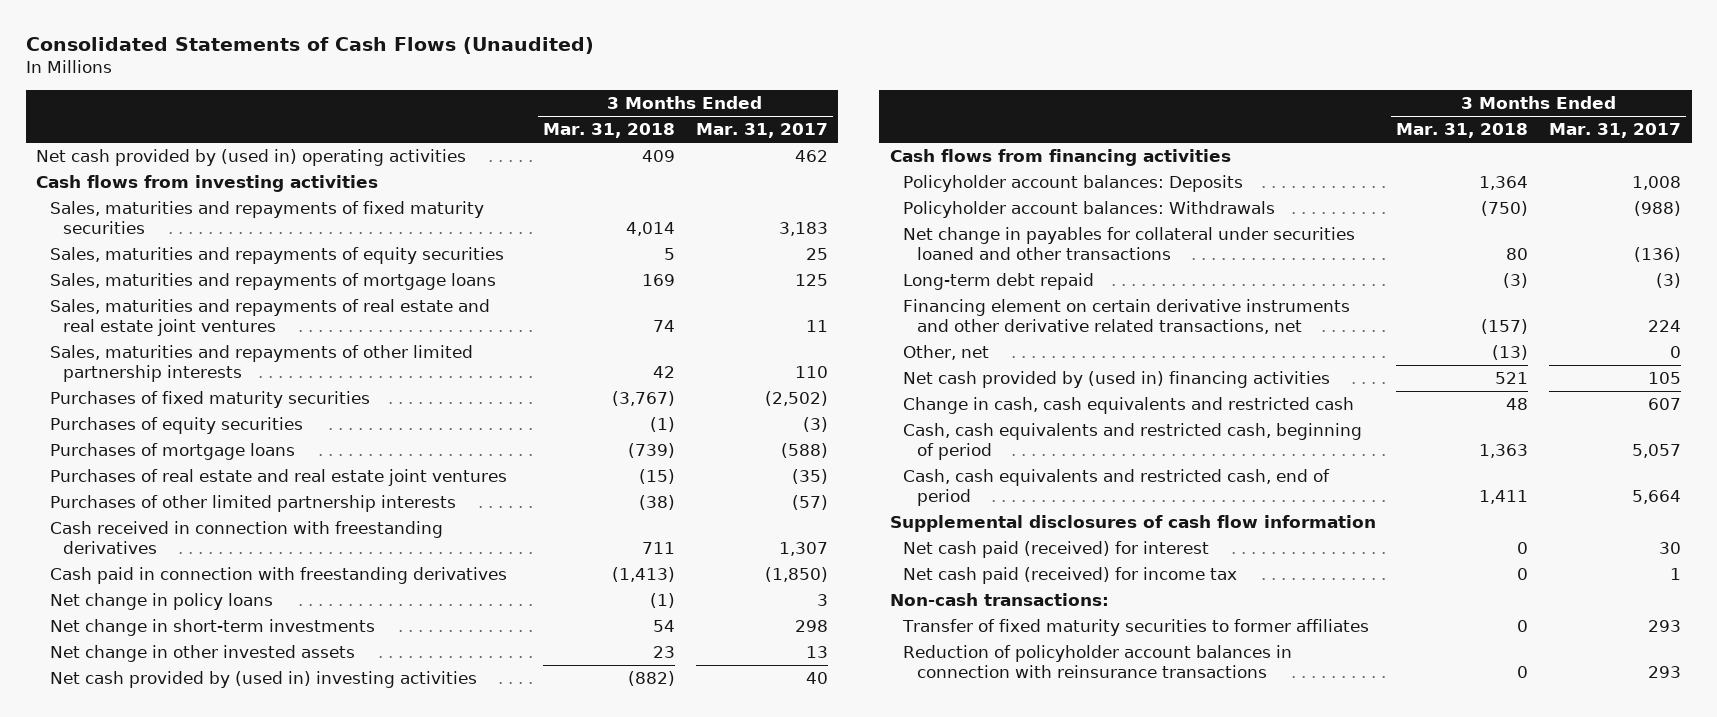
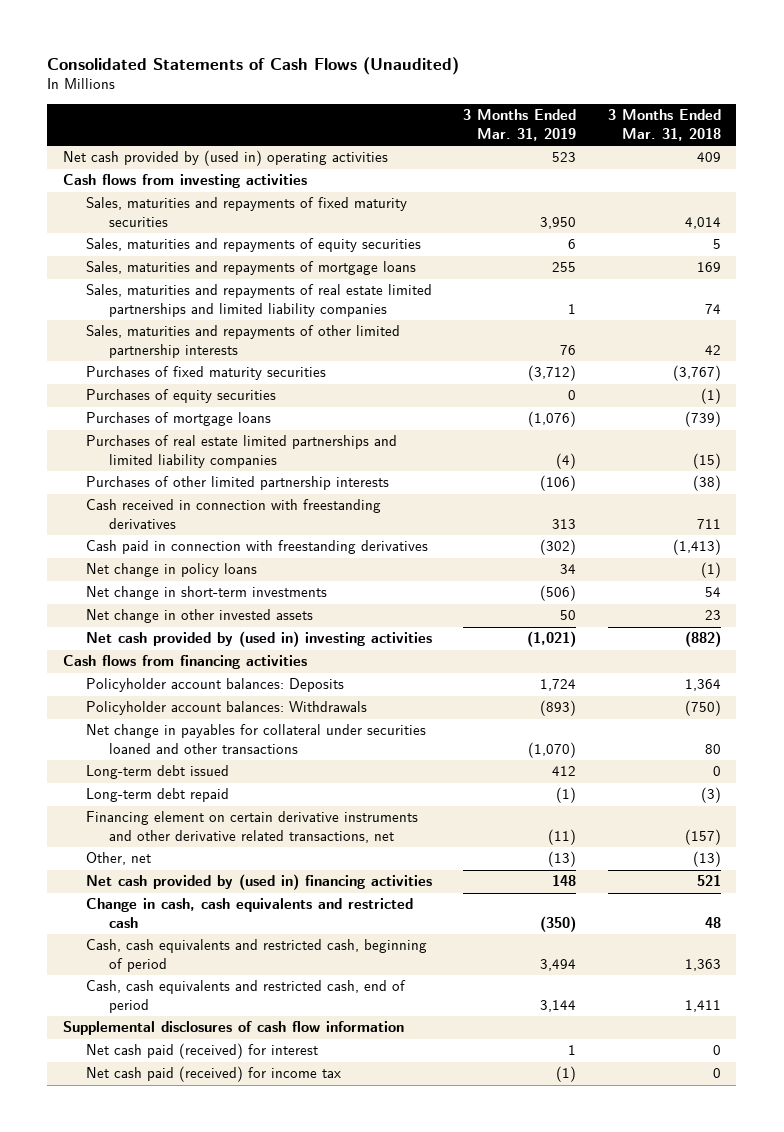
- | 3 Months Ended Mar. 31, 2018 | 3 Months Ended Mar. 31, 2017
+ | 3 Months Ended Mar. 31, 2019 | 3 Months Ended Mar. 31, 2018
- Sales, maturities and repayments of real estate and real estate joint ventures | 74 | 11
+ Sales, maturities and repayments of real estate limited partnerships and limited liability companies | 1 | 74
- Purchases of real estate and real estate joint ventures | (15) | (35)
+ Purchases of real estate limited partnerships and limited liability companies | (4) | (15)
+ Long-term debt issued | 412 | 0
- Non-cash transactions:
- Transfer of fixed maturity securities to former affiliates | 0 | 293
- Reduction of policyholder account balances in connection with reinsurance transactions | 0 | 293

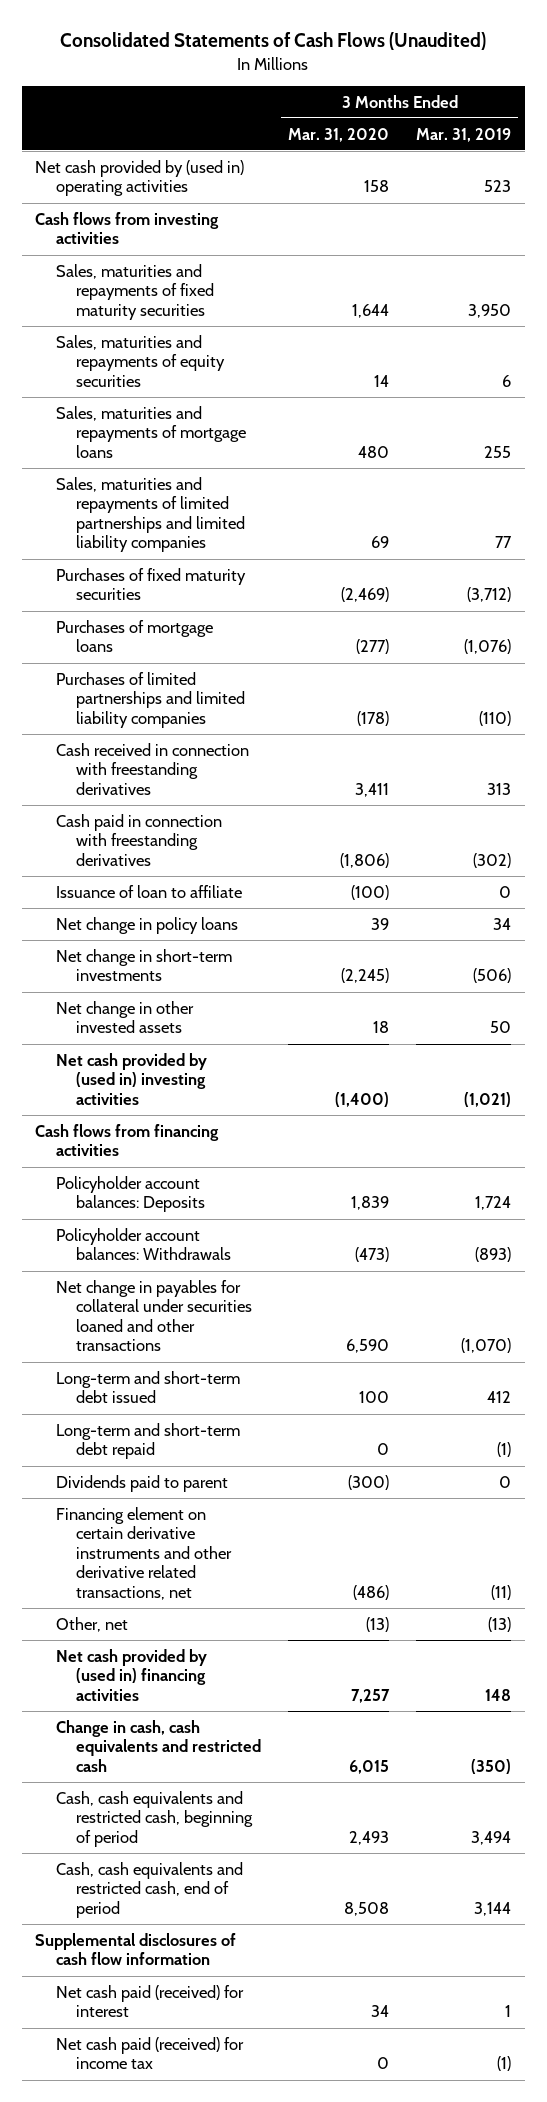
- | 3 Months Ended Mar. 31, 2019 | 3 Months Ended Mar. 31, 2018
+ | 3 Months Ended Mar. 31, 2020 | 3 Months Ended Mar. 31, 2019
- Sales, maturities and repayments of real estate limited partnerships and limited liability companies | 1 | 74
- Sales, maturities and repayments of other limited partnership interests | 76 | 42
+ Sales, maturities and repayments of limited partnerships and limited liability companies | 69 | 77
- Purchases of equity securities | 0 | (1)
- Purchases of real estate limited partnerships and limited liability companies | (4) | (15)
- Purchases of other limited partnership interests | (106) | (38)
+ Purchases of limited partnerships and limited liability companies | (178) | (110)
+ Issuance of loan to affiliate | (100) | 0
- Long-term debt issued | 412 | 0
- Long-term debt repaid | (1) | (3)
+ Long-term and short-term debt issued | 100 | 412
+ Long-term and short-term debt repaid | 0 | (1)
+ Dividends paid to parent | (300) | 0

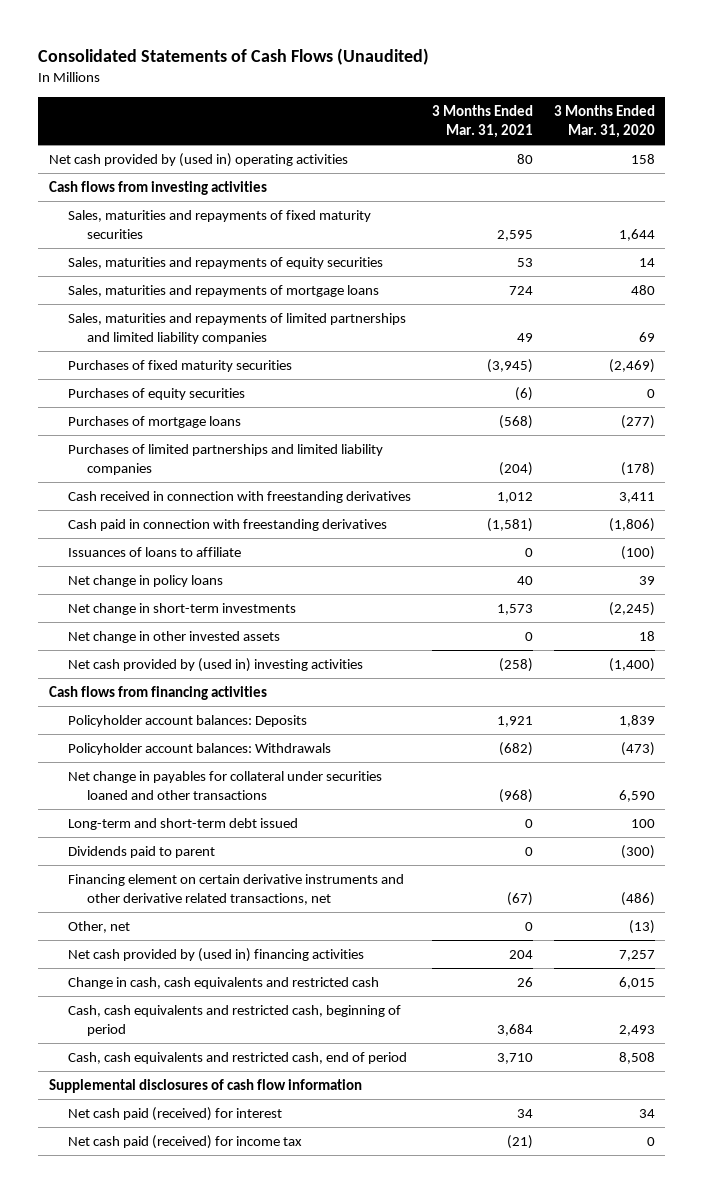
- | 3 Months Ended Mar. 31, 2020 | 3 Months Ended Mar. 31, 2019
+ | 3 Months Ended Mar. 31, 2021 | 3 Months Ended Mar. 31, 2020
+ Purchases of equity securities | (6) | 0
- Issuance of loan to affiliate | (100) | 0
+ Issuances of loans to affiliate | 0 | (100)
- Long-term and short-term debt repaid | 0 | (1)

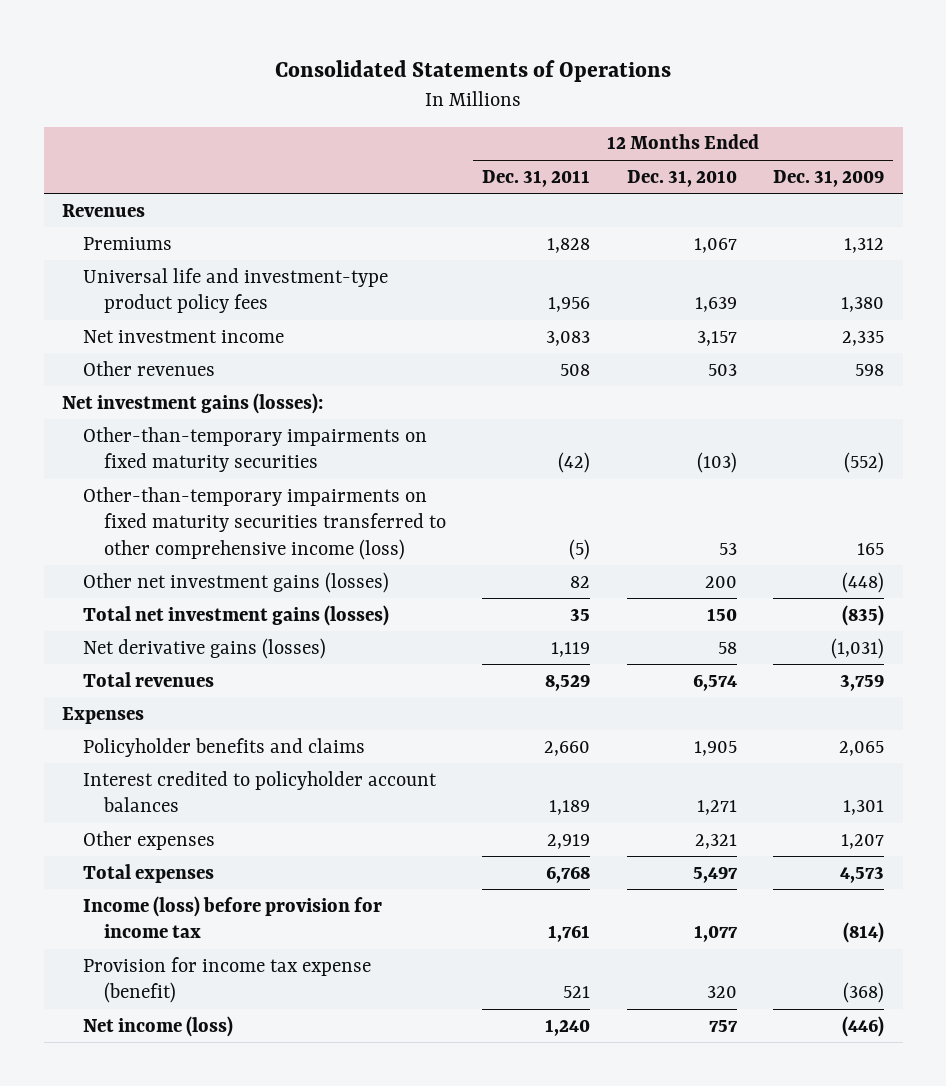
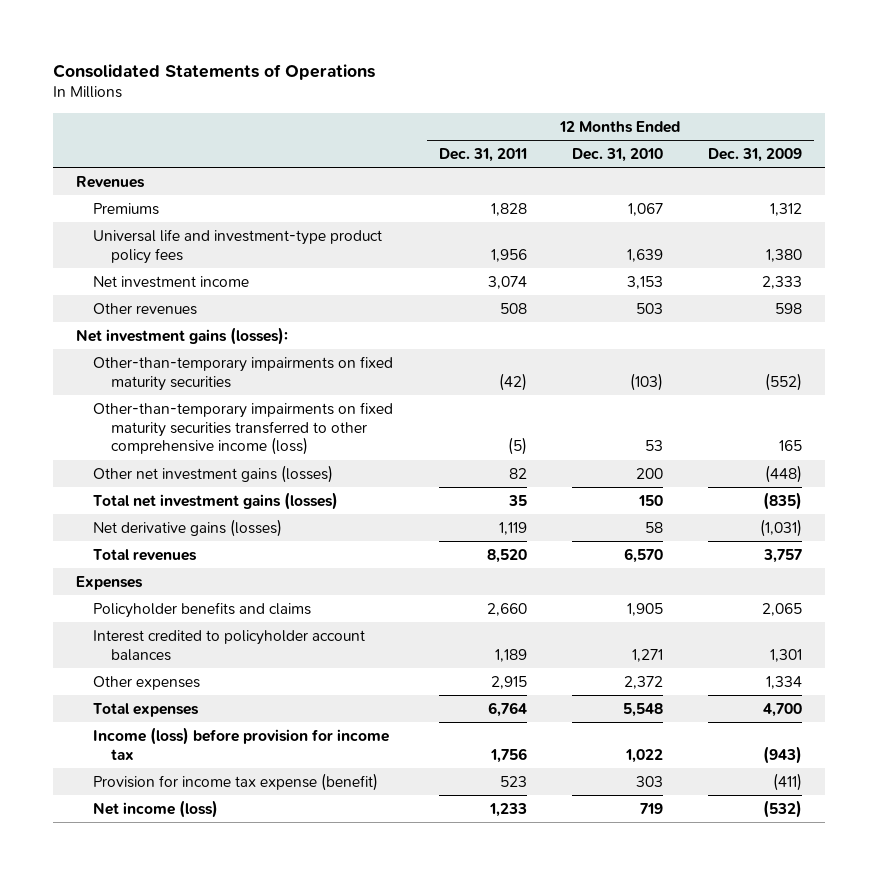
- Net investment income | 3,083 | 3,157 | 2,335
+ Net investment income | 3,074 | 3,153 | 2,333
- Total revenues | 8,529 | 6,574 | 3,759
+ Total revenues | 8,520 | 6,570 | 3,757
- Other expenses | 2,919 | 2,321 | 1,207
- Total expenses | 6,768 | 5,497 | 4,573
- Income (loss) before provision for income tax | 1,761 | 1,077 | (814)
- Provision for income tax expense (benefit) | 521 | 320 | (368)
- Net income (loss) | 1,240 | 757 | (446)
+ Other expenses | 2,915 | 2,372 | 1,334
+ Total expenses | 6,764 | 5,548 | 4,700
+ Income (loss) before provision for income tax | 1,756 | 1,022 | (943)
+ Provision for income tax expense (benefit) | 523 | 303 | (411)
+ Net income (loss) | 1,233 | 719 | (532)

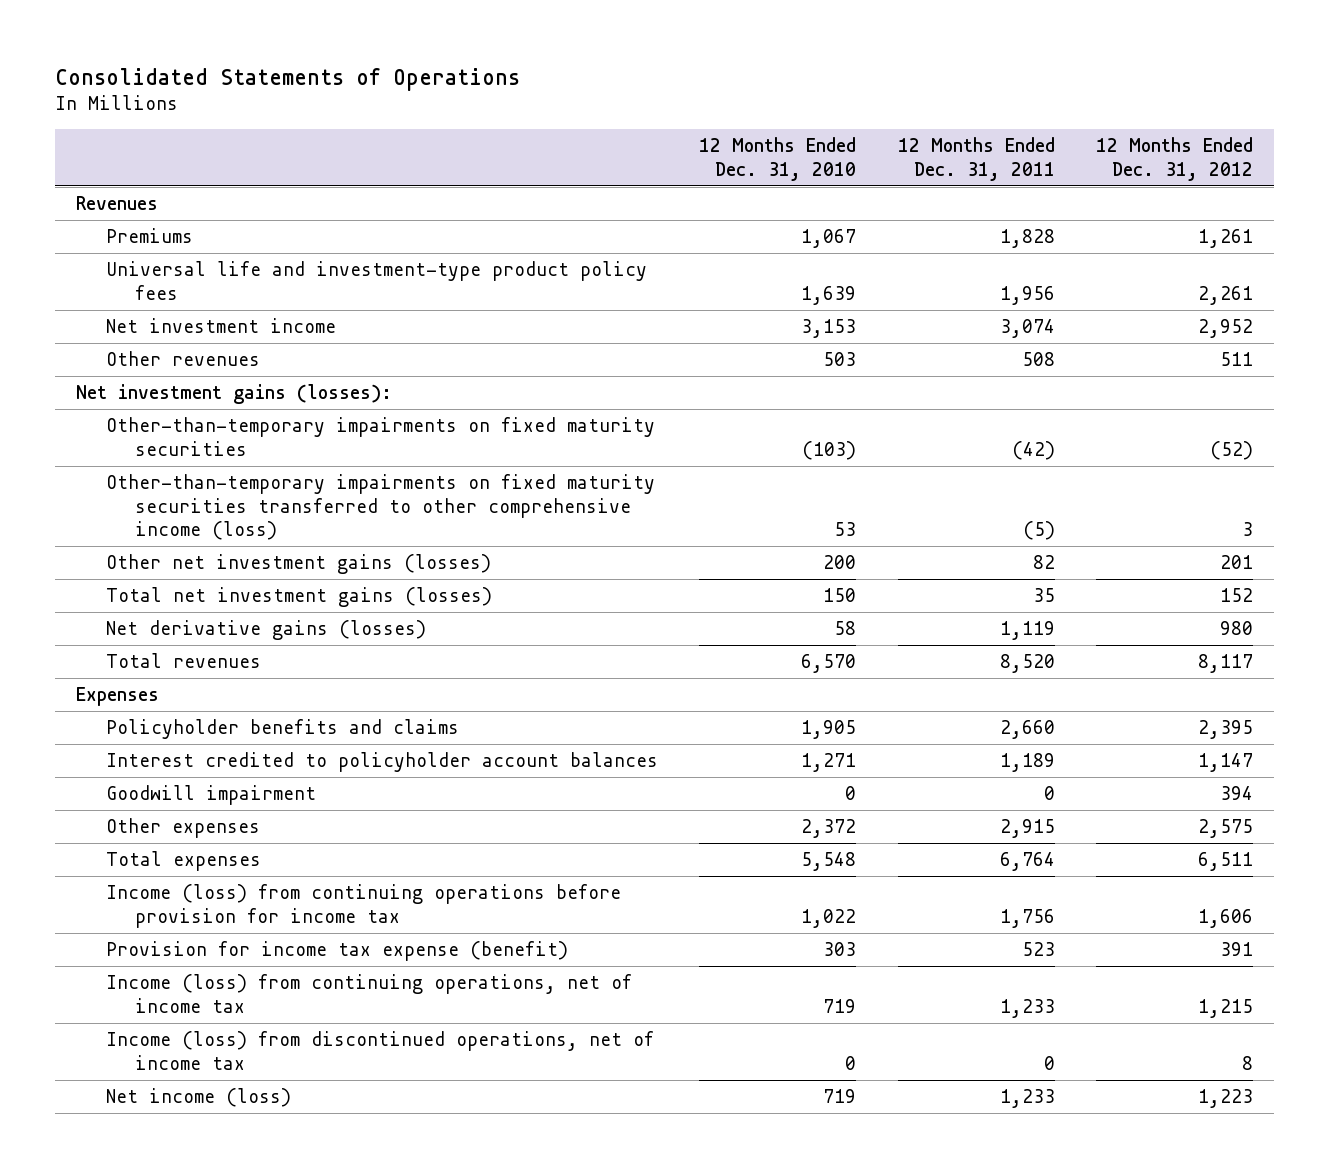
- | 12 Months Ended Dec. 31, 2011 | 12 Months Ended Dec. 31, 2010 | 12 Months Ended Dec. 31, 2009
+ | 12 Months Ended Dec. 31, 2010 | 12 Months Ended Dec. 31, 2011 | 12 Months Ended Dec. 31, 2012
+ Goodwill impairment | 0 | 0 | 394
- Income (loss) before provision for income tax | 1,756 | 1,022 | (943)
+ Income (loss) from continuing operations before provision for income tax | 1,022 | 1,756 | 1,606
+ Income (loss) from continuing operations, net of income tax | 719 | 1,233 | 1,215
+ Income (loss) from discontinued operations, net of income tax | 0 | 0 | 8

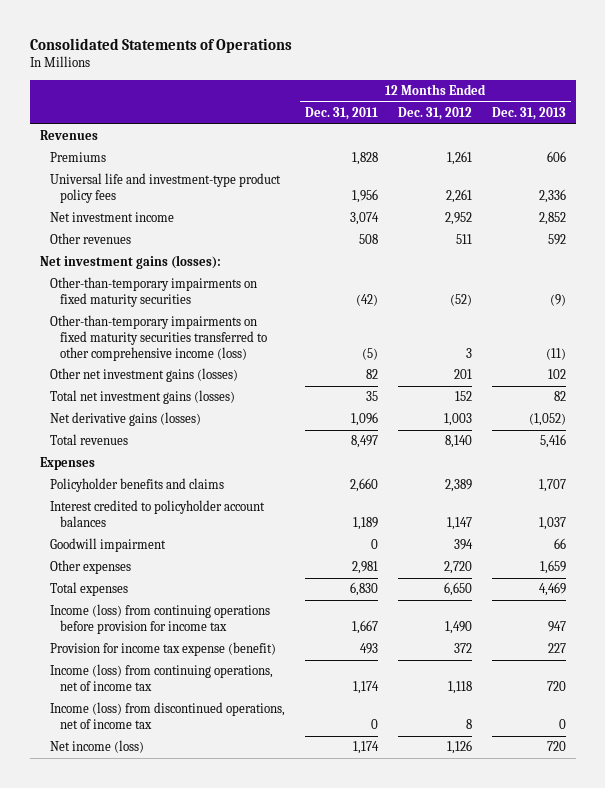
- | 12 Months Ended Dec. 31, 2010 | 12 Months Ended Dec. 31, 2011 | 12 Months Ended Dec. 31, 2012
+ | 12 Months Ended Dec. 31, 2011 | 12 Months Ended Dec. 31, 2012 | 12 Months Ended Dec. 31, 2013
- Net derivative gains (losses) | 58 | 1,119 | 980
- Total revenues | 6,570 | 8,520 | 8,117
+ Net derivative gains (losses) | 1,096 | 1,003 | (1,052)
+ Total revenues | 8,497 | 8,140 | 5,416
- Policyholder benefits and claims | 1,905 | 2,660 | 2,395
+ Policyholder benefits and claims | 2,660 | 2,389 | 1,707
- Other expenses | 2,372 | 2,915 | 2,575
- Total expenses | 5,548 | 6,764 | 6,511
- Income (loss) from continuing operations before provision for income tax | 1,022 | 1,756 | 1,606
- Provision for income tax expense (benefit) | 303 | 523 | 391
- Income (loss) from continuing operations, net of income tax | 719 | 1,233 | 1,215
+ Other expenses | 2,981 | 2,720 | 1,659
+ Total expenses | 6,830 | 6,650 | 4,469
+ Income (loss) from continuing operations before provision for income tax | 1,667 | 1,490 | 947
+ Provision for income tax expense (benefit) | 493 | 372 | 227
+ Income (loss) from continuing operations, net of income tax | 1,174 | 1,118 | 720
- Net income (loss) | 719 | 1,233 | 1,223
+ Net income (loss) | 1,174 | 1,126 | 720

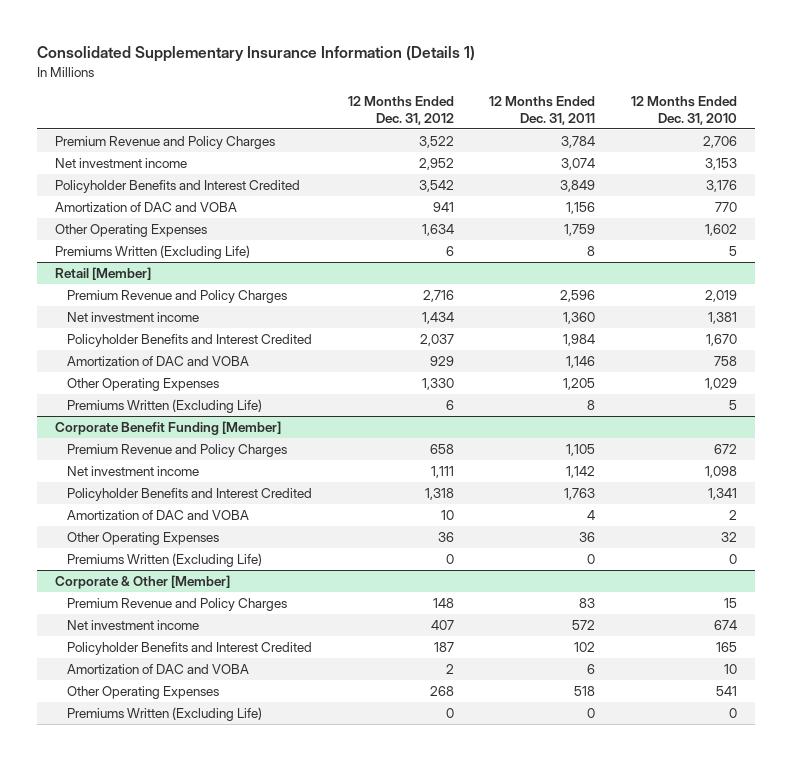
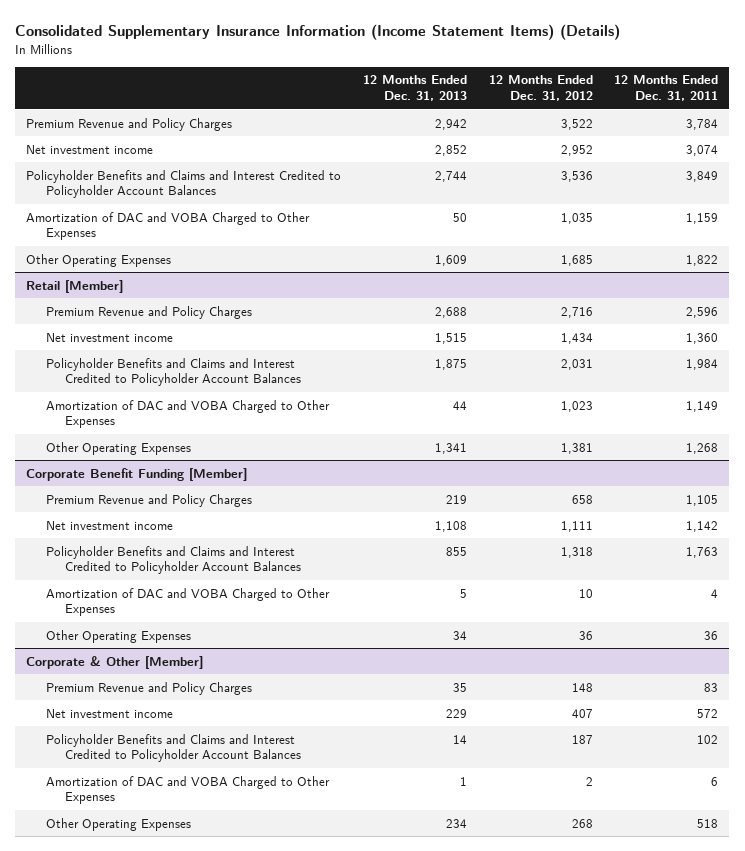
- Consolidated Supplementary Insurance Information (Details 1)
+ Consolidated Supplementary Insurance Information (Income Statement Items) (Details)
- | 12 Months Ended Dec. 31, 2012 | 12 Months Ended Dec. 31, 2011 | 12 Months Ended Dec. 31, 2010
+ | 12 Months Ended Dec. 31, 2013 | 12 Months Ended Dec. 31, 2012 | 12 Months Ended Dec. 31, 2011
- Policyholder Benefits and Interest Credited | 3,542 | 3,849 | 3,176
- Amortization of DAC and VOBA | 941 | 1,156 | 770
- Other Operating Expenses | 1,634 | 1,759 | 1,602
- Premiums Written (Excluding Life) | 6 | 8 | 5
+ Policyholder Benefits and Claims and Interest Credited to Policyholder Account Balances | 2,744 | 3,536 | 3,849
+ Amortization of DAC and VOBA Charged to Other Expenses | 50 | 1,035 | 1,159
+ Other Operating Expenses | 1,609 | 1,685 | 1,822
@ Retail [Member]
- Policyholder Benefits and Interest Credited | 2,037 | 1,984 | 1,670
- Amortization of DAC and VOBA | 929 | 1,146 | 758
- Other Operating Expenses | 1,330 | 1,205 | 1,029
- Premiums Written (Excluding Life) | 6 | 8 | 5
+ Policyholder Benefits and Claims and Interest Credited to Policyholder Account Balances | 1,875 | 2,031 | 1,984
+ Amortization of DAC and VOBA Charged to Other Expenses | 44 | 1,023 | 1,149
+ Other Operating Expenses | 1,341 | 1,381 | 1,268
@ Corporate Benefit Funding [Member]
- Policyholder Benefits and Interest Credited | 1,318 | 1,763 | 1,341
- Amortization of DAC and VOBA | 10 | 4 | 2
+ Policyholder Benefits and Claims and Interest Credited to Policyholder Account Balances | 855 | 1,318 | 1,763
+ Amortization of DAC and VOBA Charged to Other Expenses | 5 | 10 | 4
- Premiums Written (Excluding Life) | 0 | 0 | 0
@ Corporate & Other [Member]
- Policyholder Benefits and Interest Credited | 187 | 102 | 165
- Amortization of DAC and VOBA | 2 | 6 | 10
+ Policyholder Benefits and Claims and Interest Credited to Policyholder Account Balances | 14 | 187 | 102
+ Amortization of DAC and VOBA Charged to Other Expenses | 1 | 2 | 6
- Premiums Written (Excluding Life) | 0 | 0 | 0

